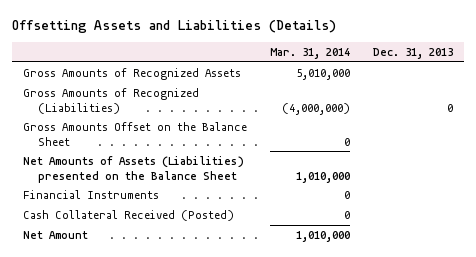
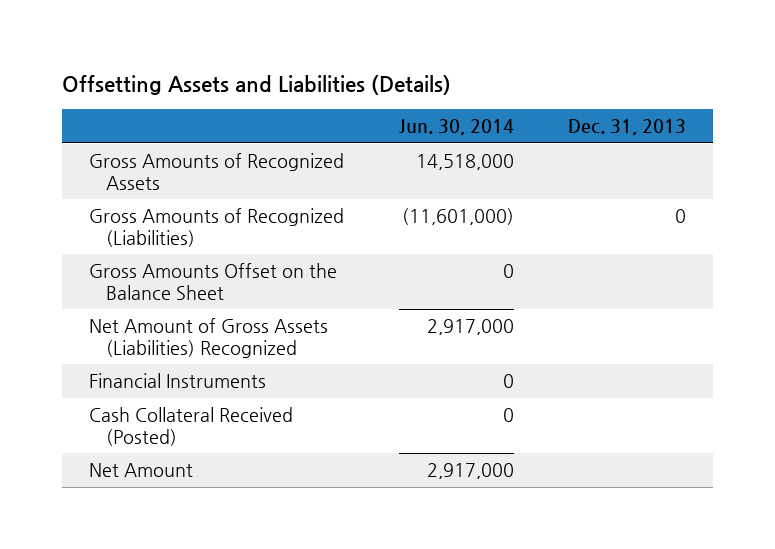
- | Mar. 31, 2014 | Dec. 31, 2013
+ | Jun. 30, 2014 | Dec. 31, 2013
- Net Amounts of Assets (Liabilities) presented on the Balance Sheet | 1,010,000 |
+ Net Amount of Gross Assets (Liabilities) Recognized | 2,917,000 |

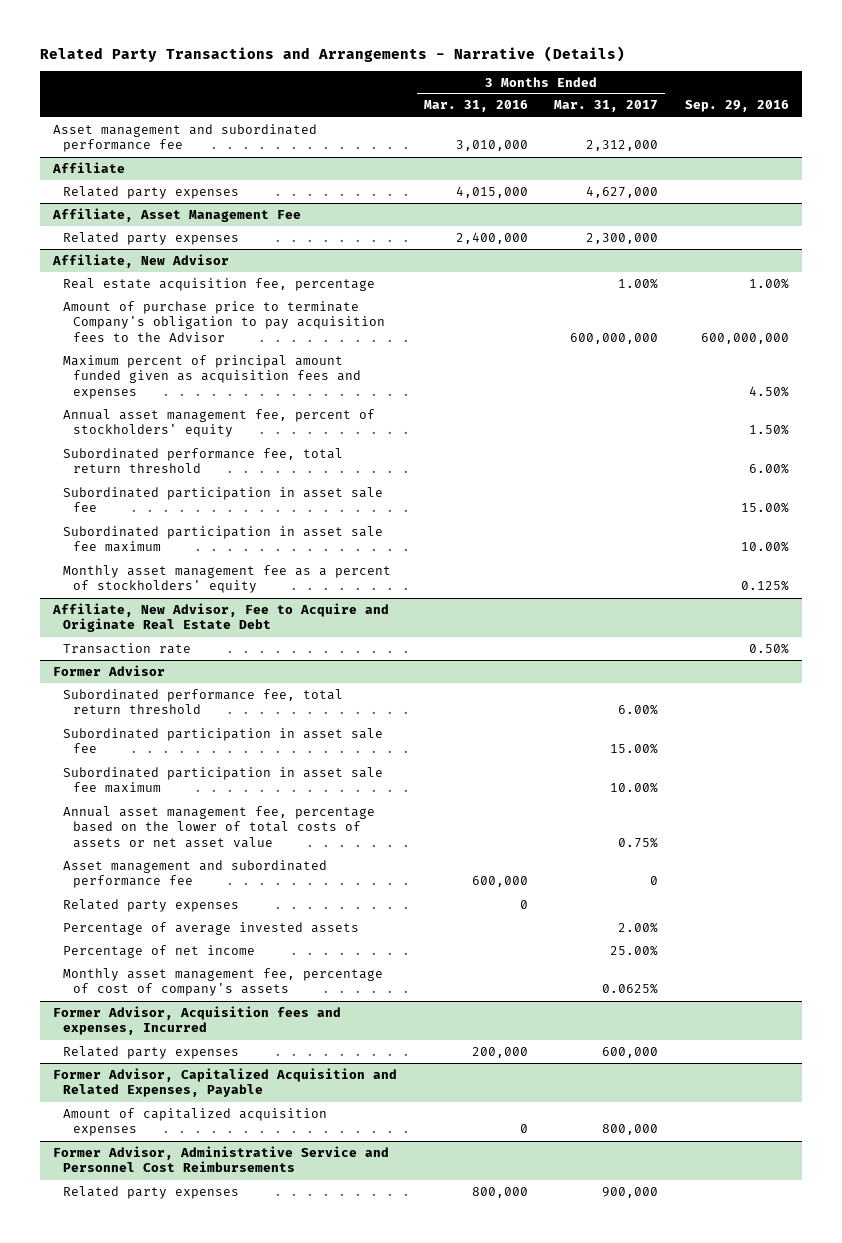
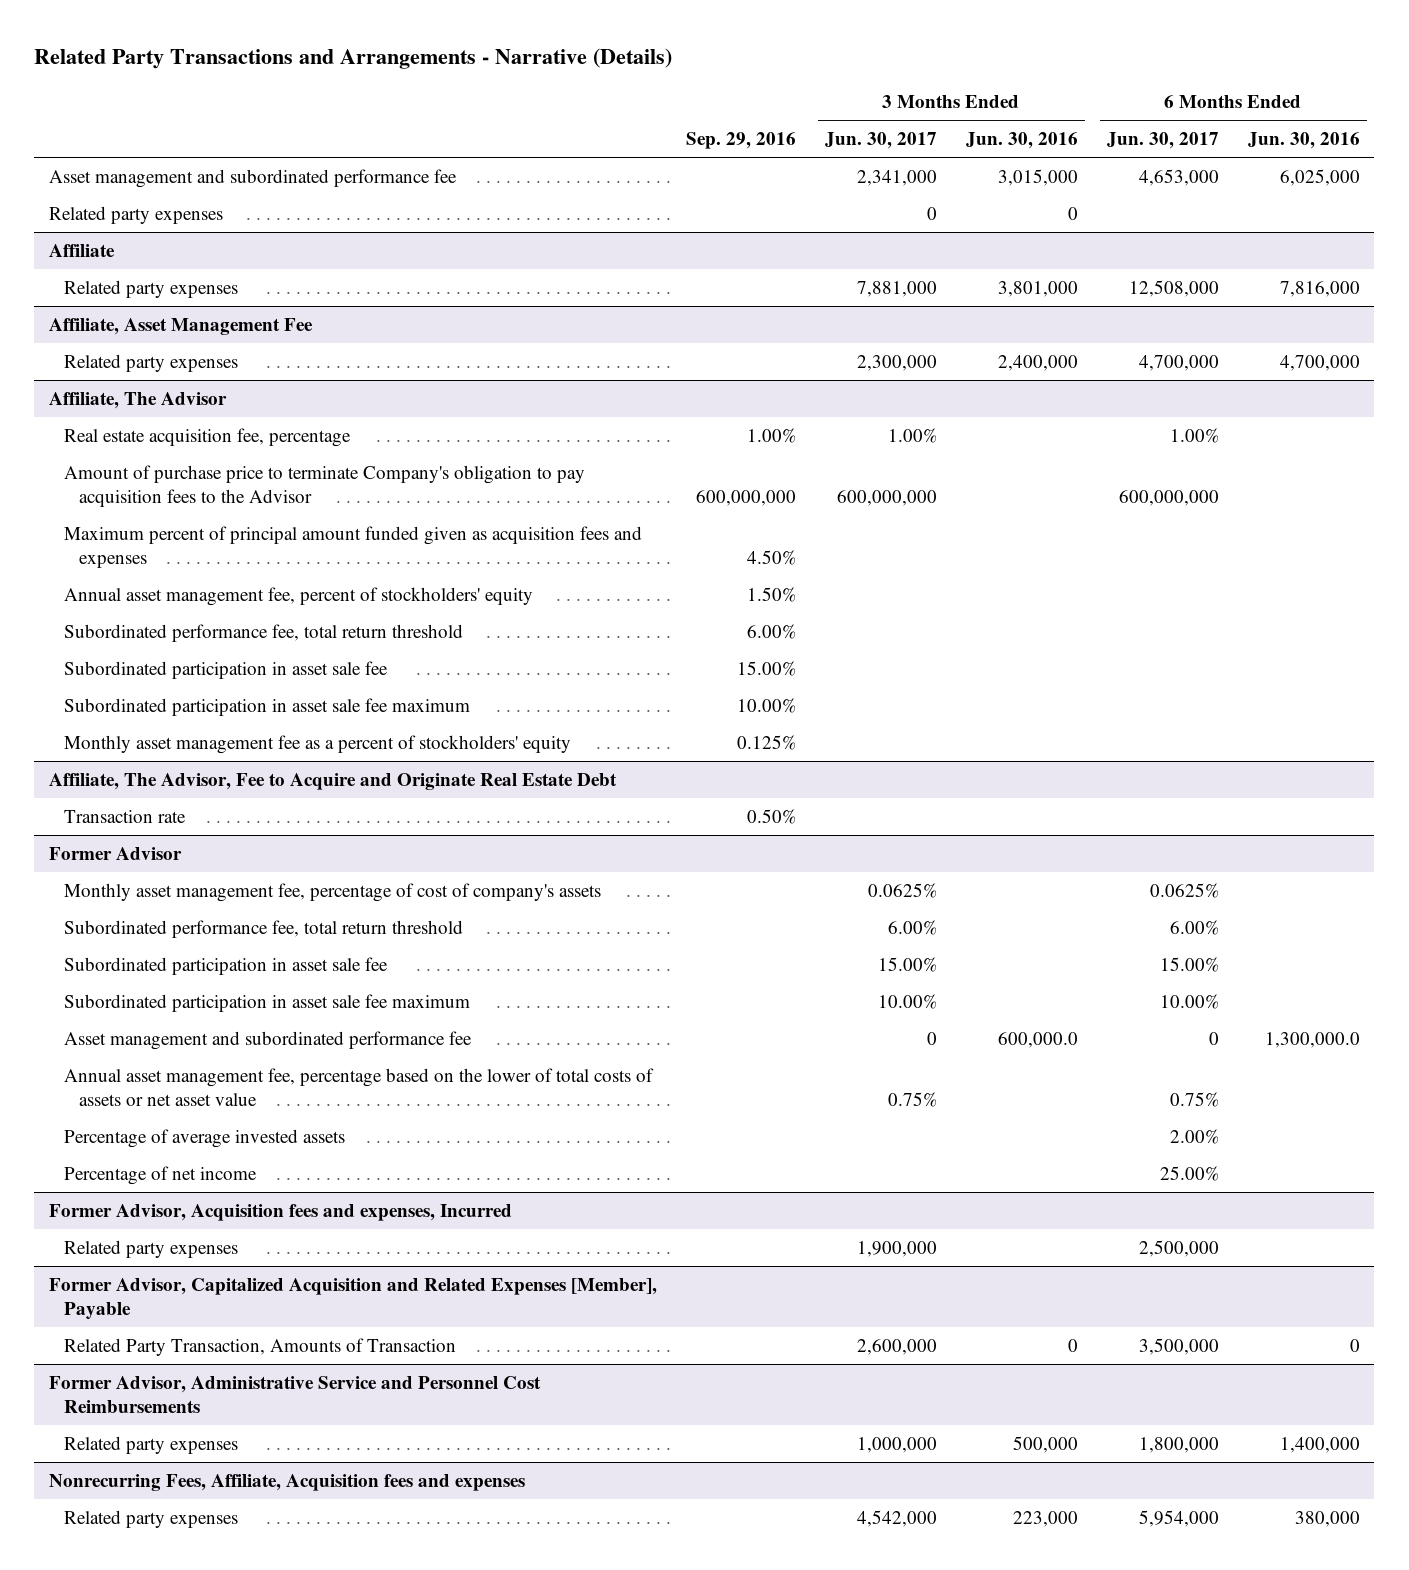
- | 3 Months Ended Mar. 31, 2016 | 3 Months Ended Mar. 31, 2017 | Sep. 29, 2016
+ | Sep. 29, 2016 | 3 Months Ended Jun. 30, 2017 | 3 Months Ended Jun. 30, 2016 | 6 Months Ended Jun. 30, 2017 | 6 Months Ended Jun. 30, 2016
+ Related party expenses | | 0 | 0 | |
- Affiliate, New Advisor
+ Affiliate, The Advisor
- Affiliate, New Advisor, Fee to Acquire and Originate Real Estate Debt
+ Affiliate, The Advisor, Fee to Acquire and Originate Real Estate Debt
@ Former Advisor
moved up: Monthly asset management fee, percentage of cost of company's assets | | 0.0625% | | 0.0625% |
- Related party expenses | 0 | |
moved down: Annual asset management fee, percentage based on the lower of total costs of assets or net asset value | | 0.75% | | 0.75% |
- Former Advisor, Capitalized Acquisition and Related Expenses, Payable
- Amount of capitalized acquisition expenses | 0 | 800,000 |
+ Former Advisor, Capitalized Acquisition and Related Expenses [Member], Payable
+ Related Party Transaction, Amounts of Transaction | | 2,600,000 | 0 | 3,500,000 | 0
+ Nonrecurring Fees, Affiliate, Acquisition fees and expenses
+ Related party expenses | | 4,542,000 | 223,000 | 5,954,000 | 380,000

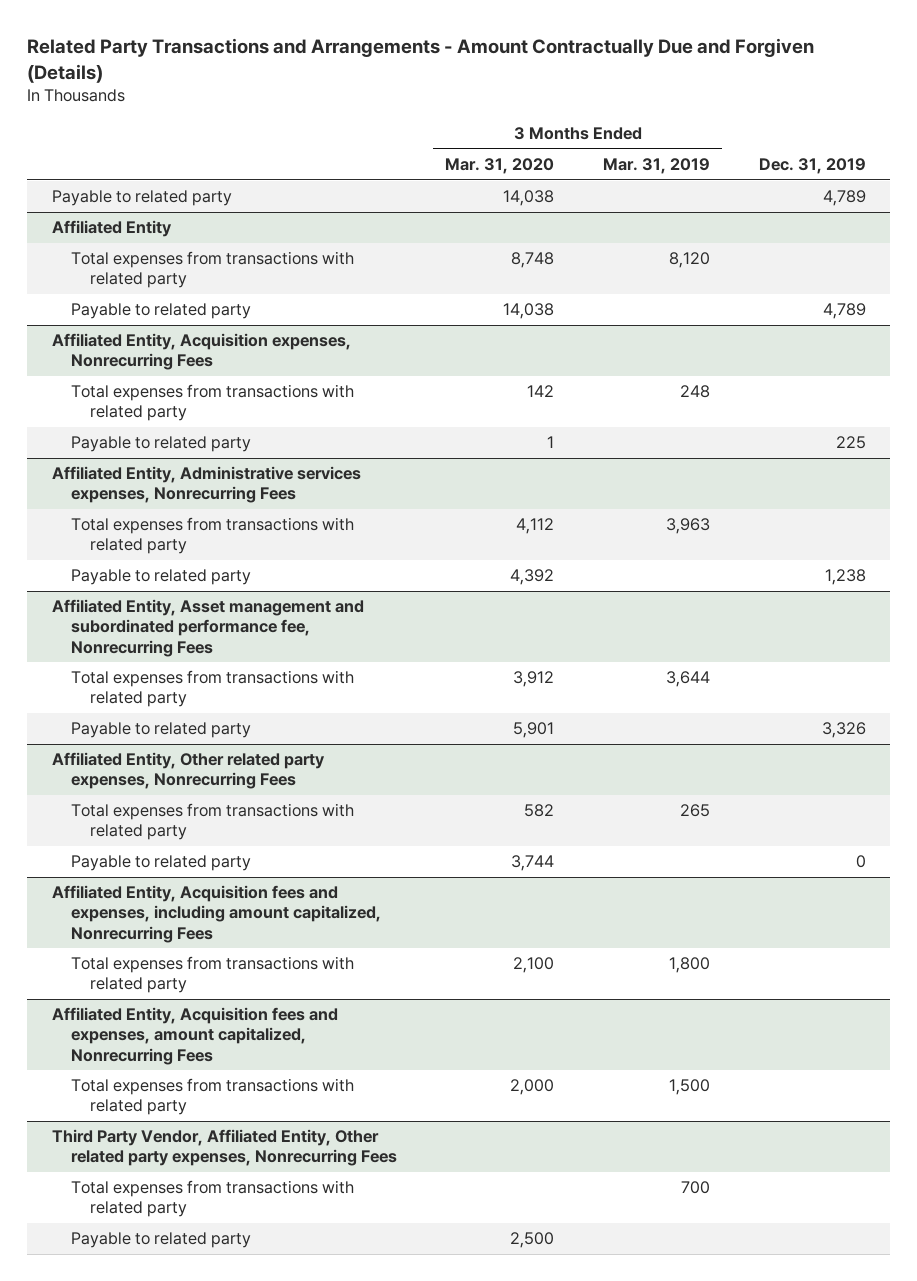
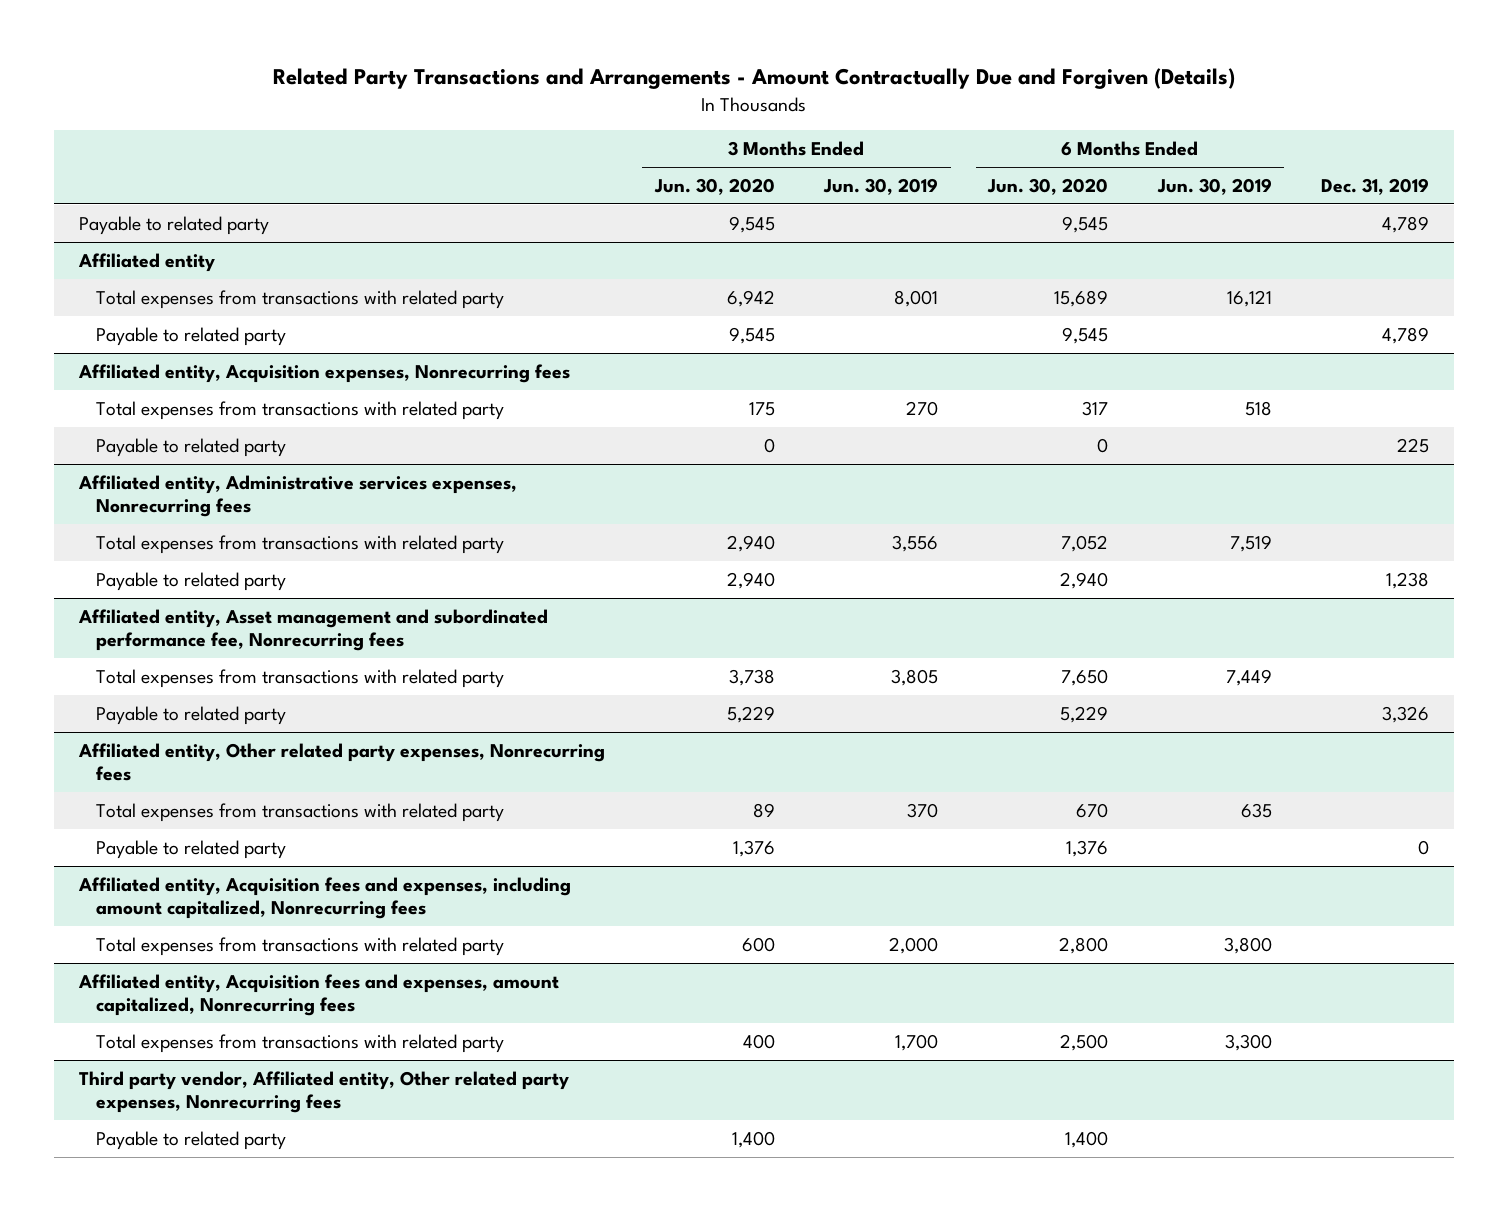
- | 3 Months Ended Mar. 31, 2020 | 3 Months Ended Mar. 31, 2019 | Dec. 31, 2019
+ | 3 Months Ended Jun. 30, 2020 | 3 Months Ended Jun. 30, 2019 | 6 Months Ended Jun. 30, 2020 | 6 Months Ended Jun. 30, 2019 | Dec. 31, 2019
- Affiliated Entity
+ Affiliated entity
- Affiliated Entity, Acquisition expenses, Nonrecurring Fees
+ Affiliated entity, Acquisition expenses, Nonrecurring fees
- Affiliated Entity, Administrative services expenses, Nonrecurring Fees
+ Affiliated entity, Administrative services expenses, Nonrecurring fees
- Affiliated Entity, Asset management and subordinated performance fee, Nonrecurring Fees
+ Affiliated entity, Asset management and subordinated performance fee, Nonrecurring fees
- Affiliated Entity, Other related party expenses, Nonrecurring Fees
+ Affiliated entity, Other related party expenses, Nonrecurring fees
- Affiliated Entity, Acquisition fees and expenses, including amount capitalized, Nonrecurring Fees
+ Affiliated entity, Acquisition fees and expenses, including amount capitalized, Nonrecurring fees
- Affiliated Entity, Acquisition fees and expenses, amount capitalized, Nonrecurring Fees
+ Affiliated entity, Acquisition fees and expenses, amount capitalized, Nonrecurring fees
- Third Party Vendor, Affiliated Entity, Other related party expenses, Nonrecurring Fees
- Total expenses from transactions with related party | | 700 |
+ Third party vendor, Affiliated entity, Other related party expenses, Nonrecurring fees

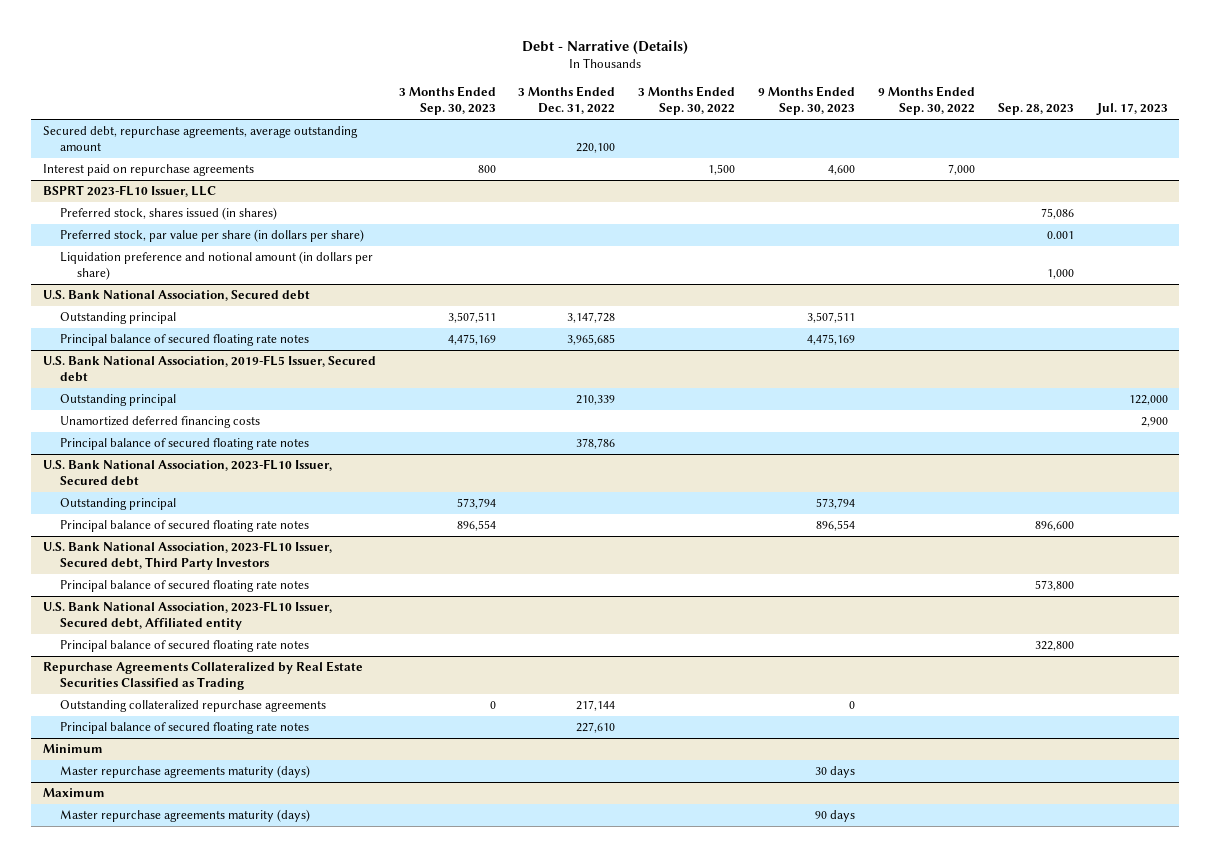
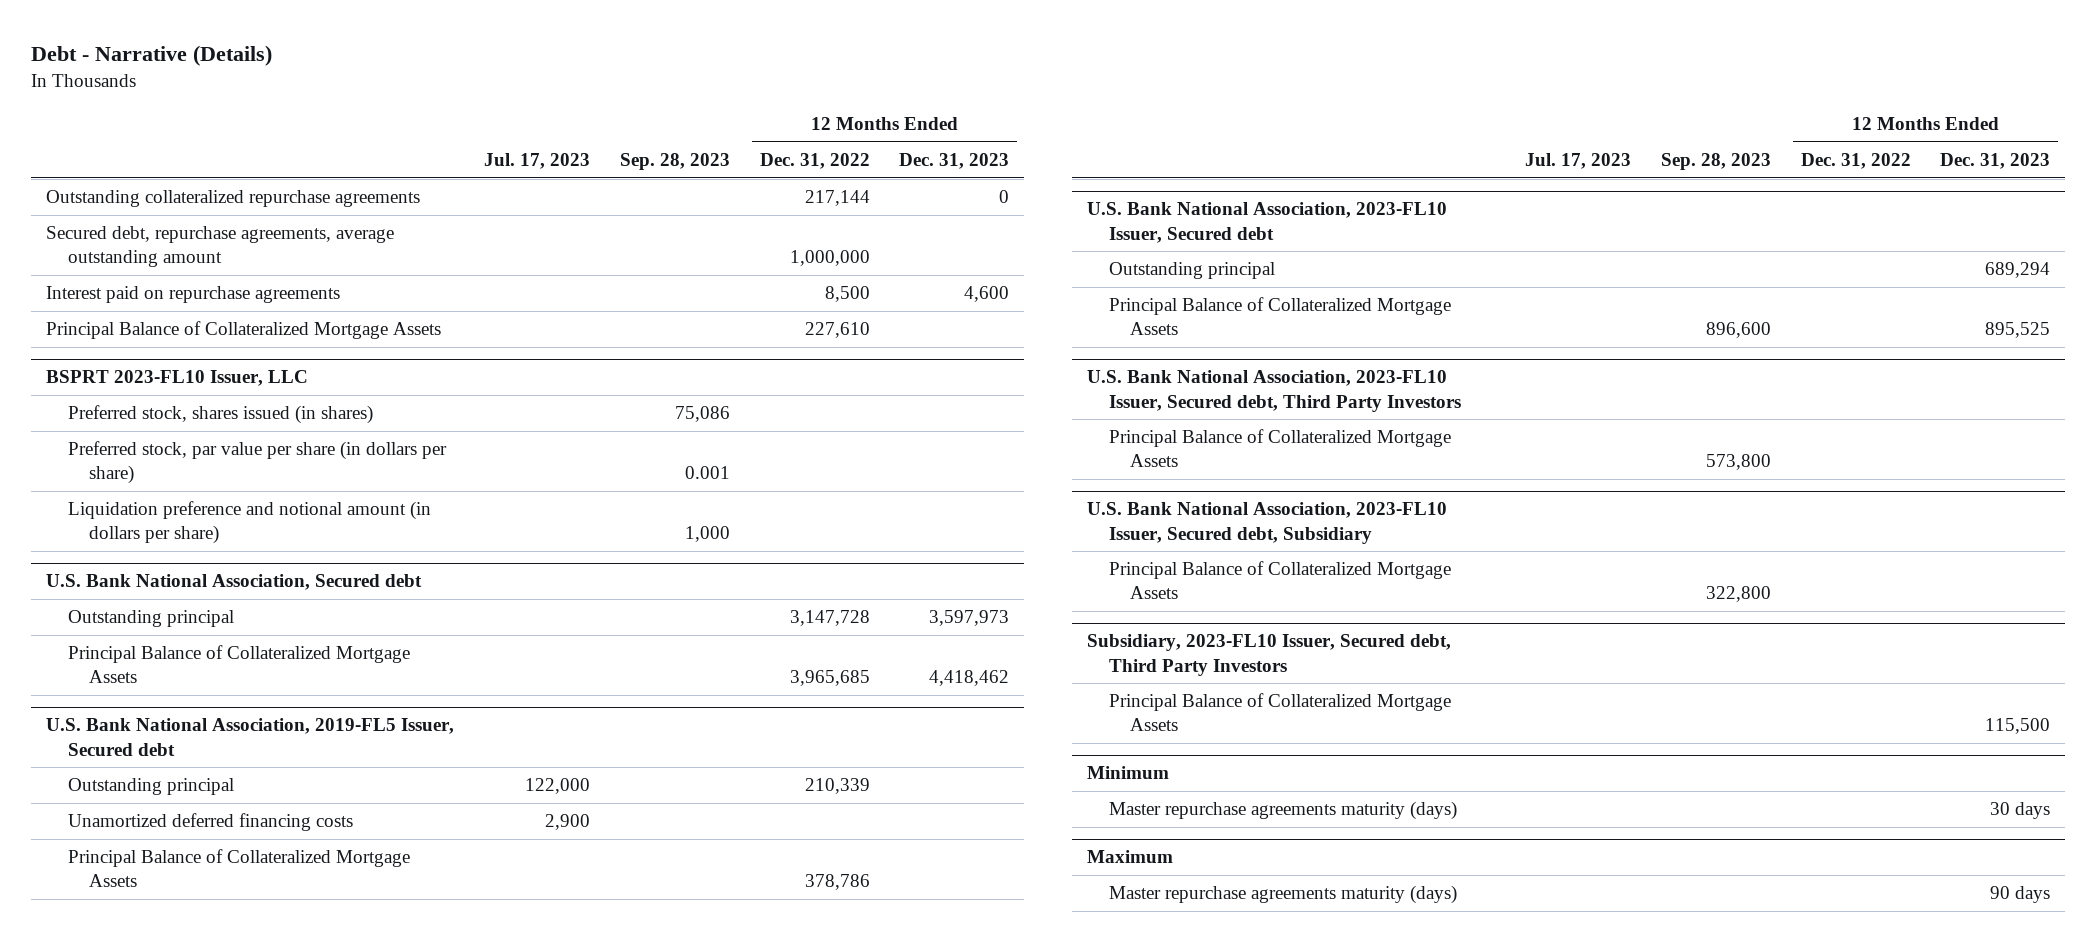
- | 3 Months Ended Sep. 30, 2023 | 3 Months Ended Dec. 31, 2022 | 3 Months Ended Sep. 30, 2022 | 9 Months Ended Sep. 30, 2023 | 9 Months Ended Sep. 30, 2022 | Sep. 28, 2023 | Jul. 17, 2023
+ | Jul. 17, 2023 | Sep. 28, 2023 | 12 Months Ended Dec. 31, 2022 | 12 Months Ended Dec. 31, 2023
+ Outstanding collateralized repurchase agreements | | | 217,144 | 0
+ Principal Balance of Collateralized Mortgage Assets | | | 227,610 |
@ U.S. Bank National Association, Secured debt
- Principal balance of secured floating rate notes | 4,475,169 | 3,965,685 | | 4,475,169 | | |
+ Principal Balance of Collateralized Mortgage Assets | | | 3,965,685 | 4,418,462
@ U.S. Bank National Association, 2019-FL5 Issuer, Secured debt
- Principal balance of secured floating rate notes | | 378,786 | | | | |
+ Principal Balance of Collateralized Mortgage Assets | | | 378,786 |
@ U.S. Bank National Association, 2023-FL10 Issuer, Secured debt
- Principal balance of secured floating rate notes | 896,554 | | | 896,554 | | 896,600 |
+ Principal Balance of Collateralized Mortgage Assets | | 896,600 | | 895,525
@ U.S. Bank National Association, 2023-FL10 Issuer, Secured debt, Third Party Investors
- Principal balance of secured floating rate notes | | | | | | 573,800 |
- U.S. Bank National Association, 2023-FL10 Issuer, Secured debt, Affiliated entity
- Principal balance of secured floating rate notes | | | | | | 322,800 |
- Repurchase Agreements Collateralized by Real Estate Securities Classified as Trading
- Outstanding collateralized repurchase agreements | 0 | 217,144 | | 0 | | |
- Principal balance of secured floating rate notes | | 227,610 | | | | |
@ U.S. Bank National Association, 2023-FL10 Issuer, Secured debt, Third Party Investors
+ Principal Balance of Collateralized Mortgage Assets | | 573,800 | |
+ U.S. Bank National Association, 2023-FL10 Issuer, Secured debt, Subsidiary
+ Principal Balance of Collateralized Mortgage Assets | | 322,800 | |
+ Subsidiary, 2023-FL10 Issuer, Secured debt, Third Party Investors
+ Principal Balance of Collateralized Mortgage Assets | | | | 115,500

